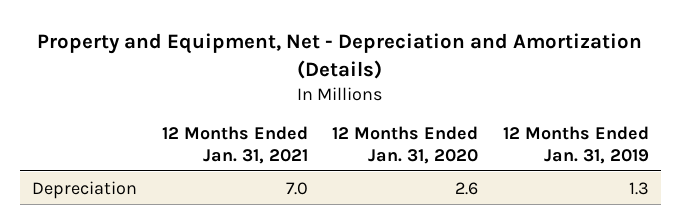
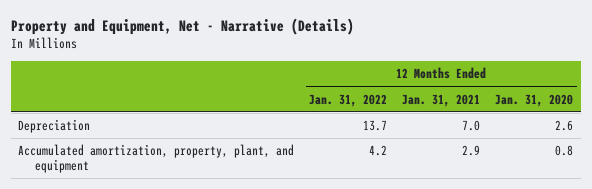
- Property and Equipment, Net - Depreciation and Amortization (Details)
+ Property and Equipment, Net - Narrative (Details)
- | 12 Months Ended Jan. 31, 2021 | 12 Months Ended Jan. 31, 2020 | 12 Months Ended Jan. 31, 2019
+ | 12 Months Ended Jan. 31, 2022 | 12 Months Ended Jan. 31, 2021 | 12 Months Ended Jan. 31, 2020
+ Accumulated amortization, property, plant, and equipment | 4.2 | 2.9 | 0.8

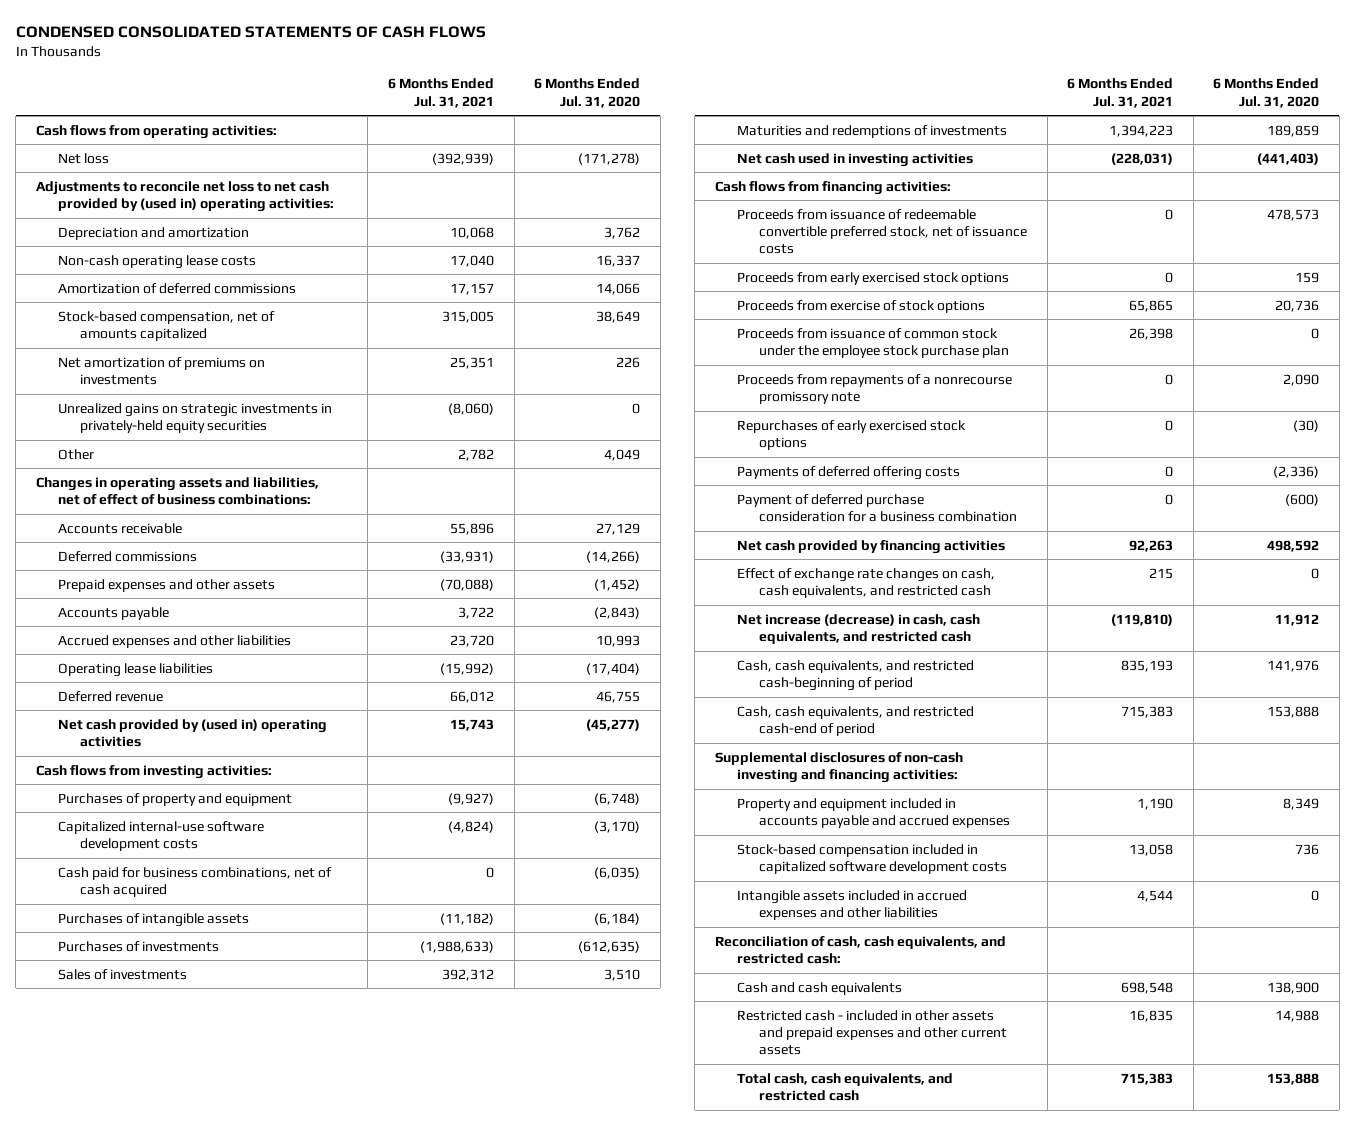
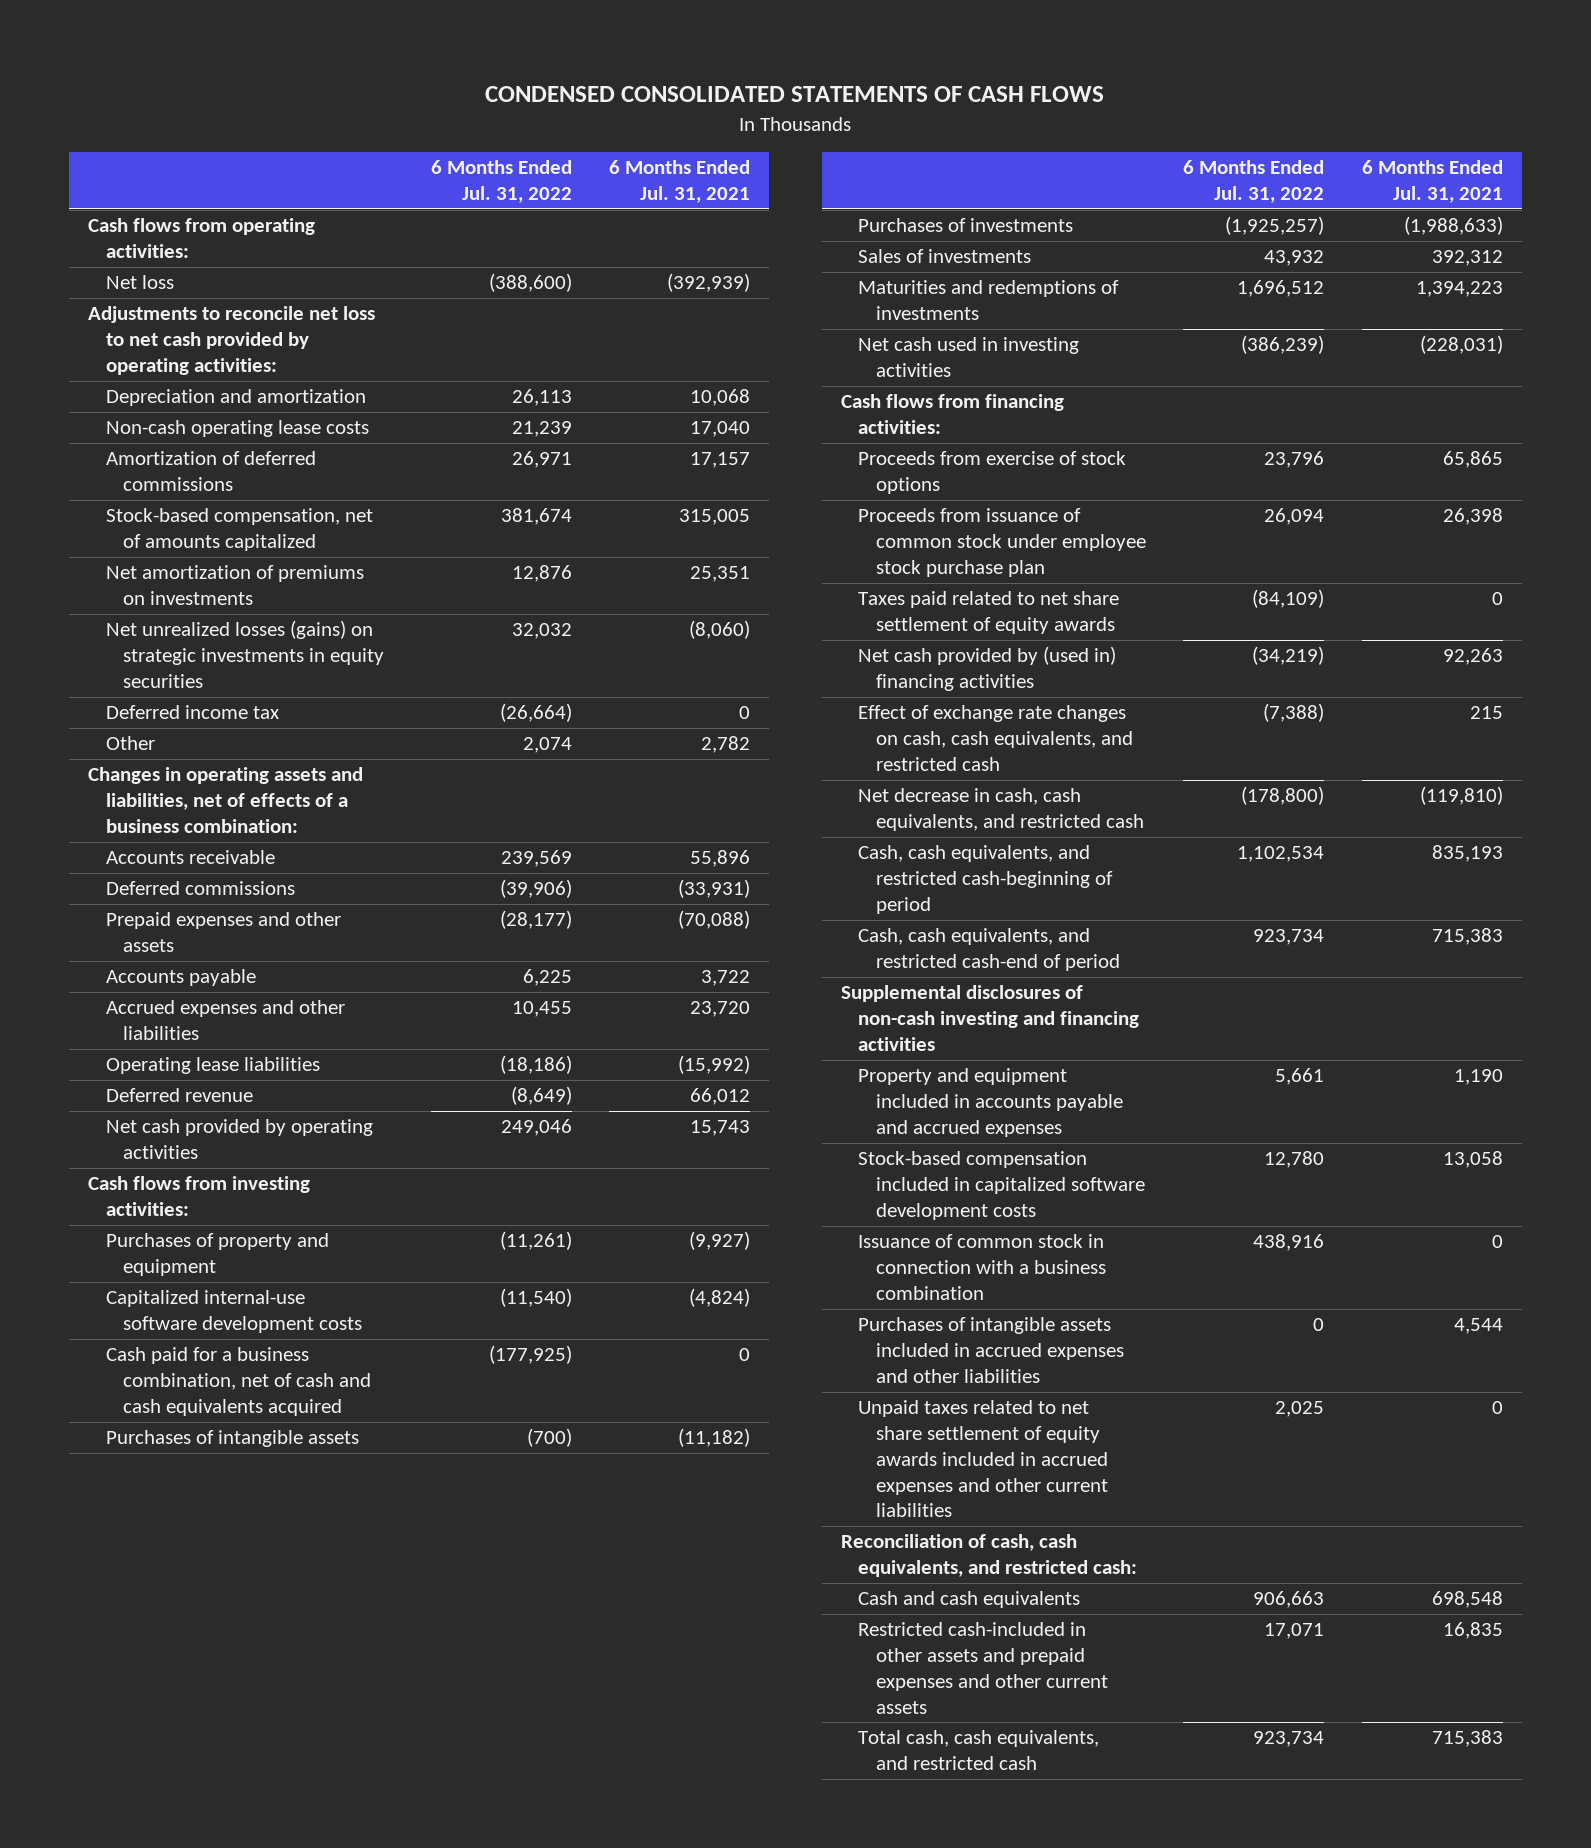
- | 6 Months Ended Jul. 31, 2021 | 6 Months Ended Jul. 31, 2020
+ | 6 Months Ended Jul. 31, 2022 | 6 Months Ended Jul. 31, 2021
- Adjustments to reconcile net loss to net cash provided by (used in) operating activities:
+ Adjustments to reconcile net loss to net cash provided by operating activities:
- Unrealized gains on strategic investments in privately-held equity securities | (8,060) | 0
+ Net unrealized losses (gains) on strategic investments in equity securities | 32,032 | (8,060)
+ Deferred income tax | (26,664) | 0
- Changes in operating assets and liabilities, net of effect of business combinations:
+ Changes in operating assets and liabilities, net of effects of a business combination:
- Net cash provided by (used in) operating activities | 15,743 | (45,277)
+ Net cash provided by operating activities | 249,046 | 15,743
- Cash paid for business combinations, net of cash acquired | 0 | (6,035)
+ Cash paid for a business combination, net of cash and cash equivalents acquired | (177,925) | 0
- Proceeds from issuance of redeemable convertible preferred stock, net of issuance costs | 0 | 478,573
- Proceeds from early exercised stock options | 0 | 159
- Proceeds from issuance of common stock under the employee stock purchase plan | 26,398 | 0
- Proceeds from repayments of a nonrecourse promissory note | 0 | 2,090
- Repurchases of early exercised stock options | 0 | (30)
- Payments of deferred offering costs | 0 | (2,336)
- Payment of deferred purchase consideration for a business combination | 0 | (600)
- Net cash provided by financing activities | 92,263 | 498,592
+ Proceeds from issuance of common stock under employee stock purchase plan | 26,094 | 26,398
+ Taxes paid related to net share settlement of equity awards | (84,109) | 0
+ Net cash provided by (used in) financing activities | (34,219) | 92,263
- Net increase (decrease) in cash, cash equivalents, and restricted cash | (119,810) | 11,912
+ Net decrease in cash, cash equivalents, and restricted cash | (178,800) | (119,810)
- Supplemental disclosures of non-cash investing and financing activities:
+ Supplemental disclosures of non-cash investing and financing activities
- Intangible assets included in accrued expenses and other liabilities | 4,544 | 0
+ Issuance of common stock in connection with a business combination | 438,916 | 0
+ Purchases of intangible assets included in accrued expenses and other liabilities | 0 | 4,544
+ Unpaid taxes related to net share settlement of equity awards included in accrued expenses and other current liabilities | 2,025 | 0
- Restricted cash - included in other assets and prepaid expenses and other current assets | 16,835 | 14,988
+ Restricted cash-included in other assets and prepaid expenses and other current assets | 17,071 | 16,835

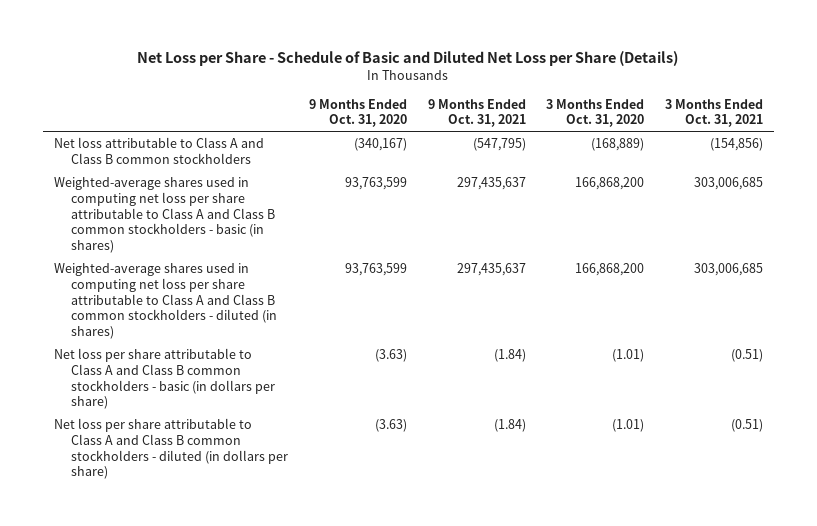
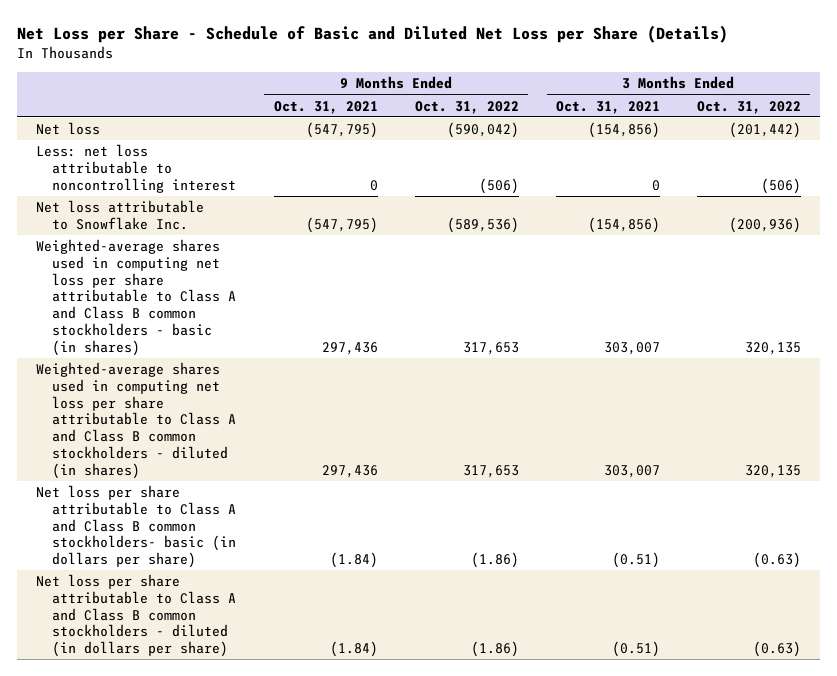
- | 9 Months Ended Oct. 31, 2020 | 9 Months Ended Oct. 31, 2021 | 3 Months Ended Oct. 31, 2020 | 3 Months Ended Oct. 31, 2021
+ | 9 Months Ended Oct. 31, 2021 | 9 Months Ended Oct. 31, 2022 | 3 Months Ended Oct. 31, 2021 | 3 Months Ended Oct. 31, 2022
- Net loss attributable to Class A and Class B common stockholders | (340,167) | (547,795) | (168,889) | (154,856)
- Weighted-average shares used in computing net loss per share attributable to Class A and Class B common stockholders - basic (in shares) | 93,763,599 | 297,435,637 | 166,868,200 | 303,006,685
- Weighted-average shares used in computing net loss per share attributable to Class A and Class B common stockholders - diluted (in shares) | 93,763,599 | 297,435,637 | 166,868,200 | 303,006,685
- Net loss per share attributable to Class A and Class B common stockholders - basic (in dollars per share) | (3.63) | (1.84) | (1.01) | (0.51)
+ Net loss | (547,795) | (590,042) | (154,856) | (201,442)
+ Less: net loss attributable to noncontrolling interest | 0 | (506) | 0 | (506)
+ Net loss attributable to Snowflake Inc. | (547,795) | (589,536) | (154,856) | (200,936)
+ Weighted-average shares used in computing net loss per share attributable to Class A and Class B common stockholders - basic (in shares) | 297,436 | 317,653 | 303,007 | 320,135
+ Weighted-average shares used in computing net loss per share attributable to Class A and Class B common stockholders - diluted (in shares) | 297,436 | 317,653 | 303,007 | 320,135
+ Net loss per share attributable to Class A and Class B common stockholders- basic (in dollars per share) | (1.84) | (1.86) | (0.51) | (0.63)

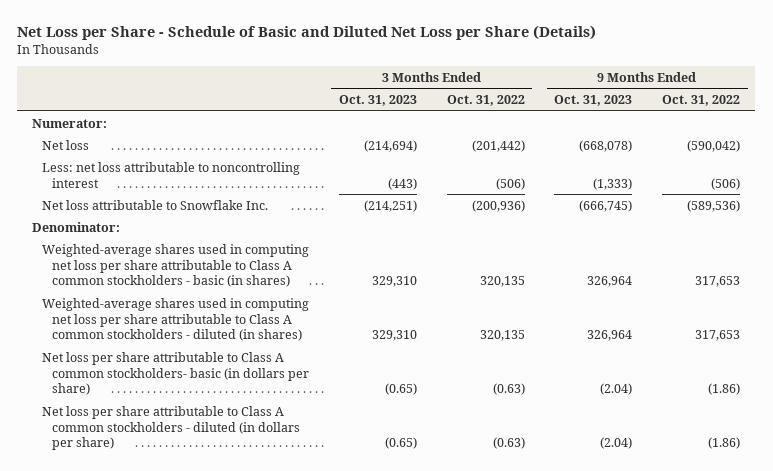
- | 9 Months Ended Oct. 31, 2021 | 9 Months Ended Oct. 31, 2022 | 3 Months Ended Oct. 31, 2021 | 3 Months Ended Oct. 31, 2022
+ | 3 Months Ended Oct. 31, 2023 | 3 Months Ended Oct. 31, 2022 | 9 Months Ended Oct. 31, 2023 | 9 Months Ended Oct. 31, 2022
+ Numerator:
- Weighted-average shares used in computing net loss per share attributable to Class A and Class B common stockholders - basic (in shares) | 297,436 | 317,653 | 303,007 | 320,135
- Weighted-average shares used in computing net loss per share attributable to Class A and Class B common stockholders - diluted (in shares) | 297,436 | 317,653 | 303,007 | 320,135
- Net loss per share attributable to Class A and Class B common stockholders- basic (in dollars per share) | (1.84) | (1.86) | (0.51) | (0.63)
- Net loss per share attributable to Class A and Class B common stockholders - diluted (in dollars per share) | (1.84) | (1.86) | (0.51) | (0.63)
+ Denominator:
+ Weighted-average shares used in computing net loss per share attributable to Class A common stockholders - basic (in shares) | 329,310 | 320,135 | 326,964 | 317,653
+ Weighted-average shares used in computing net loss per share attributable to Class A common stockholders - diluted (in shares) | 329,310 | 320,135 | 326,964 | 317,653
+ Net loss per share attributable to Class A common stockholders- basic (in dollars per share) | (0.65) | (0.63) | (2.04) | (1.86)
+ Net loss per share attributable to Class A common stockholders - diluted (in dollars per share) | (0.65) | (0.63) | (2.04) | (1.86)

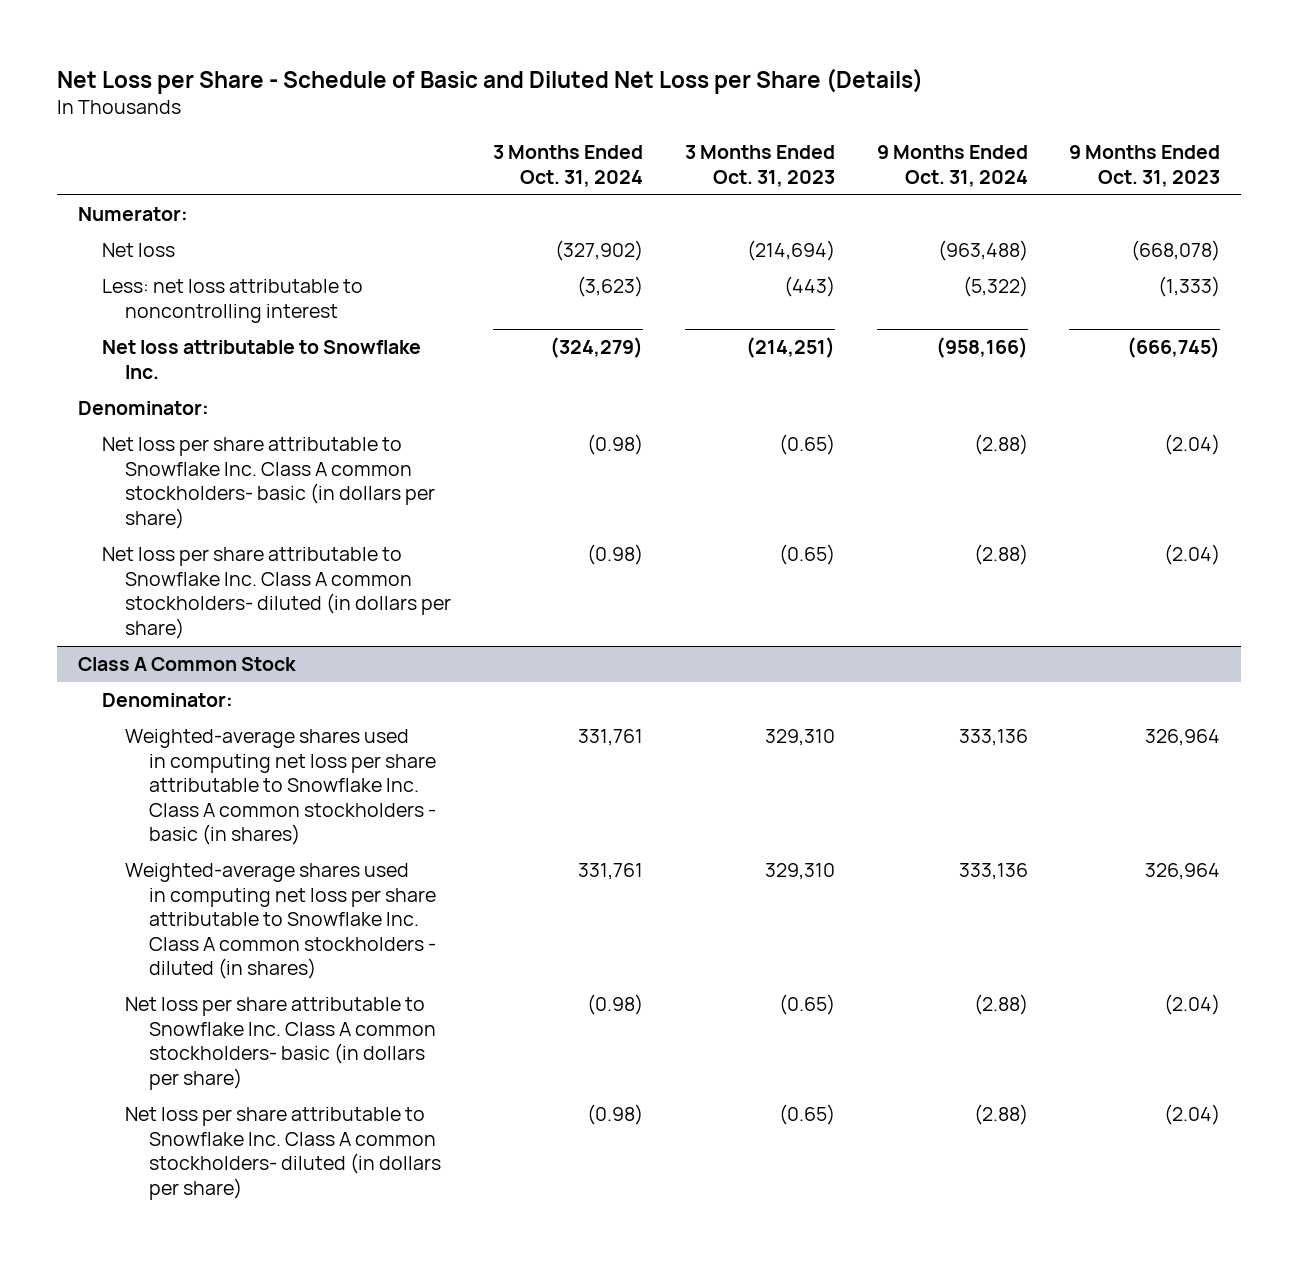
- | 3 Months Ended Oct. 31, 2023 | 3 Months Ended Oct. 31, 2022 | 9 Months Ended Oct. 31, 2023 | 9 Months Ended Oct. 31, 2022
+ | 3 Months Ended Oct. 31, 2024 | 3 Months Ended Oct. 31, 2023 | 9 Months Ended Oct. 31, 2024 | 9 Months Ended Oct. 31, 2023
- Weighted-average shares used in computing net loss per share attributable to Class A common stockholders - basic (in shares) | 329,310 | 320,135 | 326,964 | 317,653
- Weighted-average shares used in computing net loss per share attributable to Class A common stockholders - diluted (in shares) | 329,310 | 320,135 | 326,964 | 317,653
- Net loss per share attributable to Class A common stockholders- basic (in dollars per share) | (0.65) | (0.63) | (2.04) | (1.86)
- Net loss per share attributable to Class A common stockholders - diluted (in dollars per share) | (0.65) | (0.63) | (2.04) | (1.86)
+ Net loss per share attributable to Snowflake Inc. Class A common stockholders- basic (in dollars per share) | (0.98) | (0.65) | (2.88) | (2.04)
+ Net loss per share attributable to Snowflake Inc. Class A common stockholders- diluted (in dollars per share) | (0.98) | (0.65) | (2.88) | (2.04)
+ Class A Common Stock
+ Denominator:
+ Weighted-average shares used in computing net loss per share attributable to Snowflake Inc. Class A common stockholders - basic (in shares) | 331,761 | 329,310 | 333,136 | 326,964
+ Weighted-average shares used in computing net loss per share attributable to Snowflake Inc. Class A common stockholders - diluted (in shares) | 331,761 | 329,310 | 333,136 | 326,964
+ Net loss per share attributable to Snowflake Inc. Class A common stockholders- basic (in dollars per share) | (0.98) | (0.65) | (2.88) | (2.04)
+ Net loss per share attributable to Snowflake Inc. Class A common stockholders- diluted (in dollars per share) | (0.98) | (0.65) | (2.88) | (2.04)

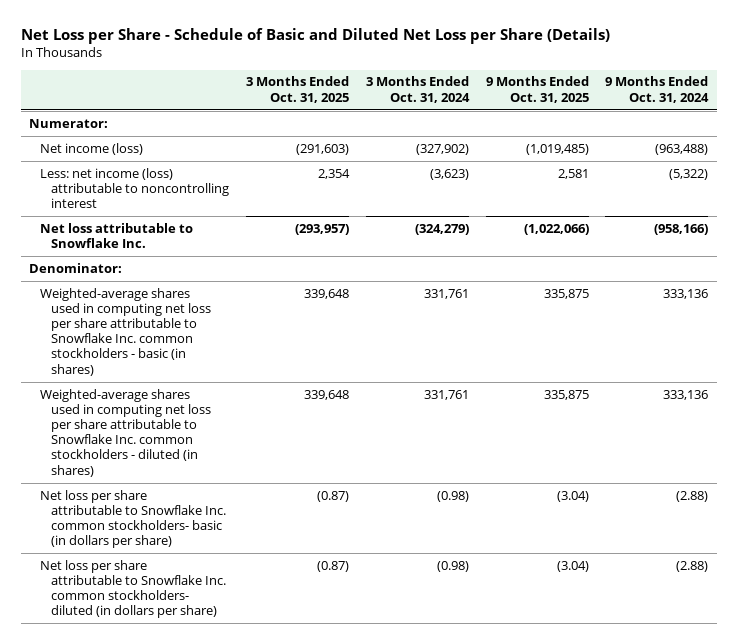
- | 3 Months Ended Oct. 31, 2024 | 3 Months Ended Oct. 31, 2023 | 9 Months Ended Oct. 31, 2024 | 9 Months Ended Oct. 31, 2023
+ | 3 Months Ended Oct. 31, 2025 | 3 Months Ended Oct. 31, 2024 | 9 Months Ended Oct. 31, 2025 | 9 Months Ended Oct. 31, 2024
- Net loss | (327,902) | (214,694) | (963,488) | (668,078)
- Less: net loss attributable to noncontrolling interest | (3,623) | (443) | (5,322) | (1,333)
+ Net income (loss) | (291,603) | (327,902) | (1,019,485) | (963,488)
+ Less: net income (loss) attributable to noncontrolling interest | 2,354 | (3,623) | 2,581 | (5,322)
- Net loss per share attributable to Snowflake Inc. Class A common stockholders- basic (in dollars per share) | (0.98) | (0.65) | (2.88) | (2.04)
- Net loss per share attributable to Snowflake Inc. Class A common stockholders- diluted (in dollars per share) | (0.98) | (0.65) | (2.88) | (2.04)
- Class A Common Stock
- Denominator:
- Weighted-average shares used in computing net loss per share attributable to Snowflake Inc. Class A common stockholders - basic (in shares) | 331,761 | 329,310 | 333,136 | 326,964
- Weighted-average shares used in computing net loss per share attributable to Snowflake Inc. Class A common stockholders - diluted (in shares) | 331,761 | 329,310 | 333,136 | 326,964
- Net loss per share attributable to Snowflake Inc. Class A common stockholders- basic (in dollars per share) | (0.98) | (0.65) | (2.88) | (2.04)
- Net loss per share attributable to Snowflake Inc. Class A common stockholders- diluted (in dollars per share) | (0.98) | (0.65) | (2.88) | (2.04)
+ Weighted-average shares used in computing net loss per share attributable to Snowflake Inc. common stockholders - basic (in shares) | 339,648 | 331,761 | 335,875 | 333,136
+ Weighted-average shares used in computing net loss per share attributable to Snowflake Inc. common stockholders - diluted (in shares) | 339,648 | 331,761 | 335,875 | 333,136
+ Net loss per share attributable to Snowflake Inc. common stockholders- basic (in dollars per share) | (0.87) | (0.98) | (3.04) | (2.88)
+ Net loss per share attributable to Snowflake Inc. common stockholders- diluted (in dollars per share) | (0.87) | (0.98) | (3.04) | (2.88)

